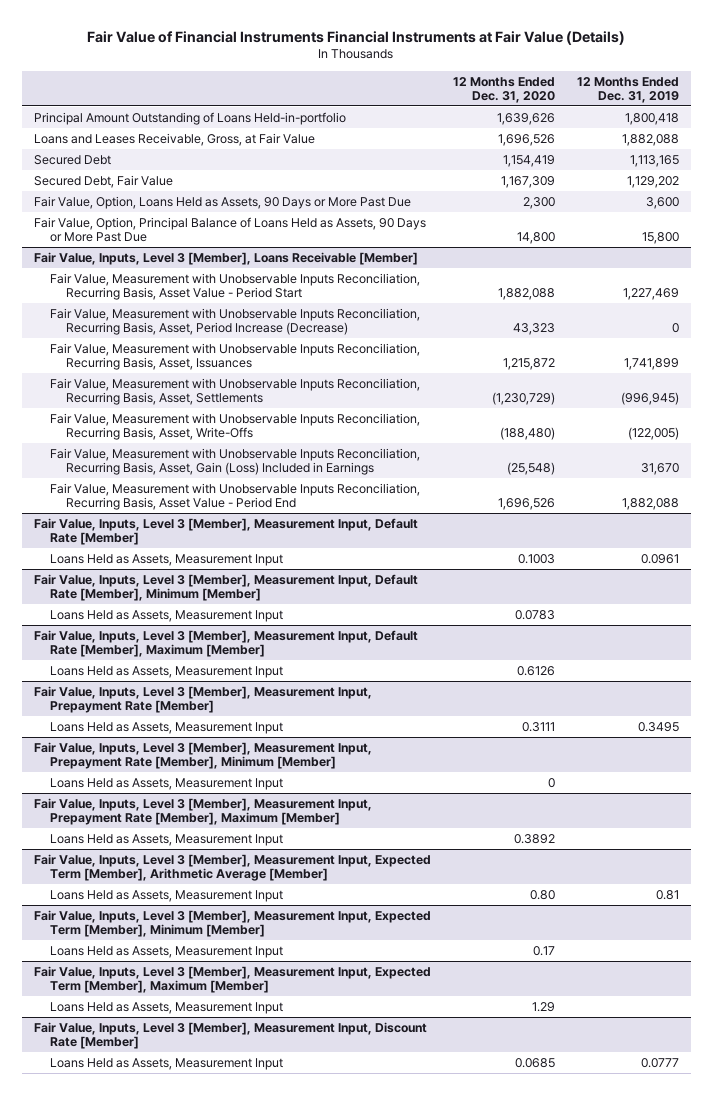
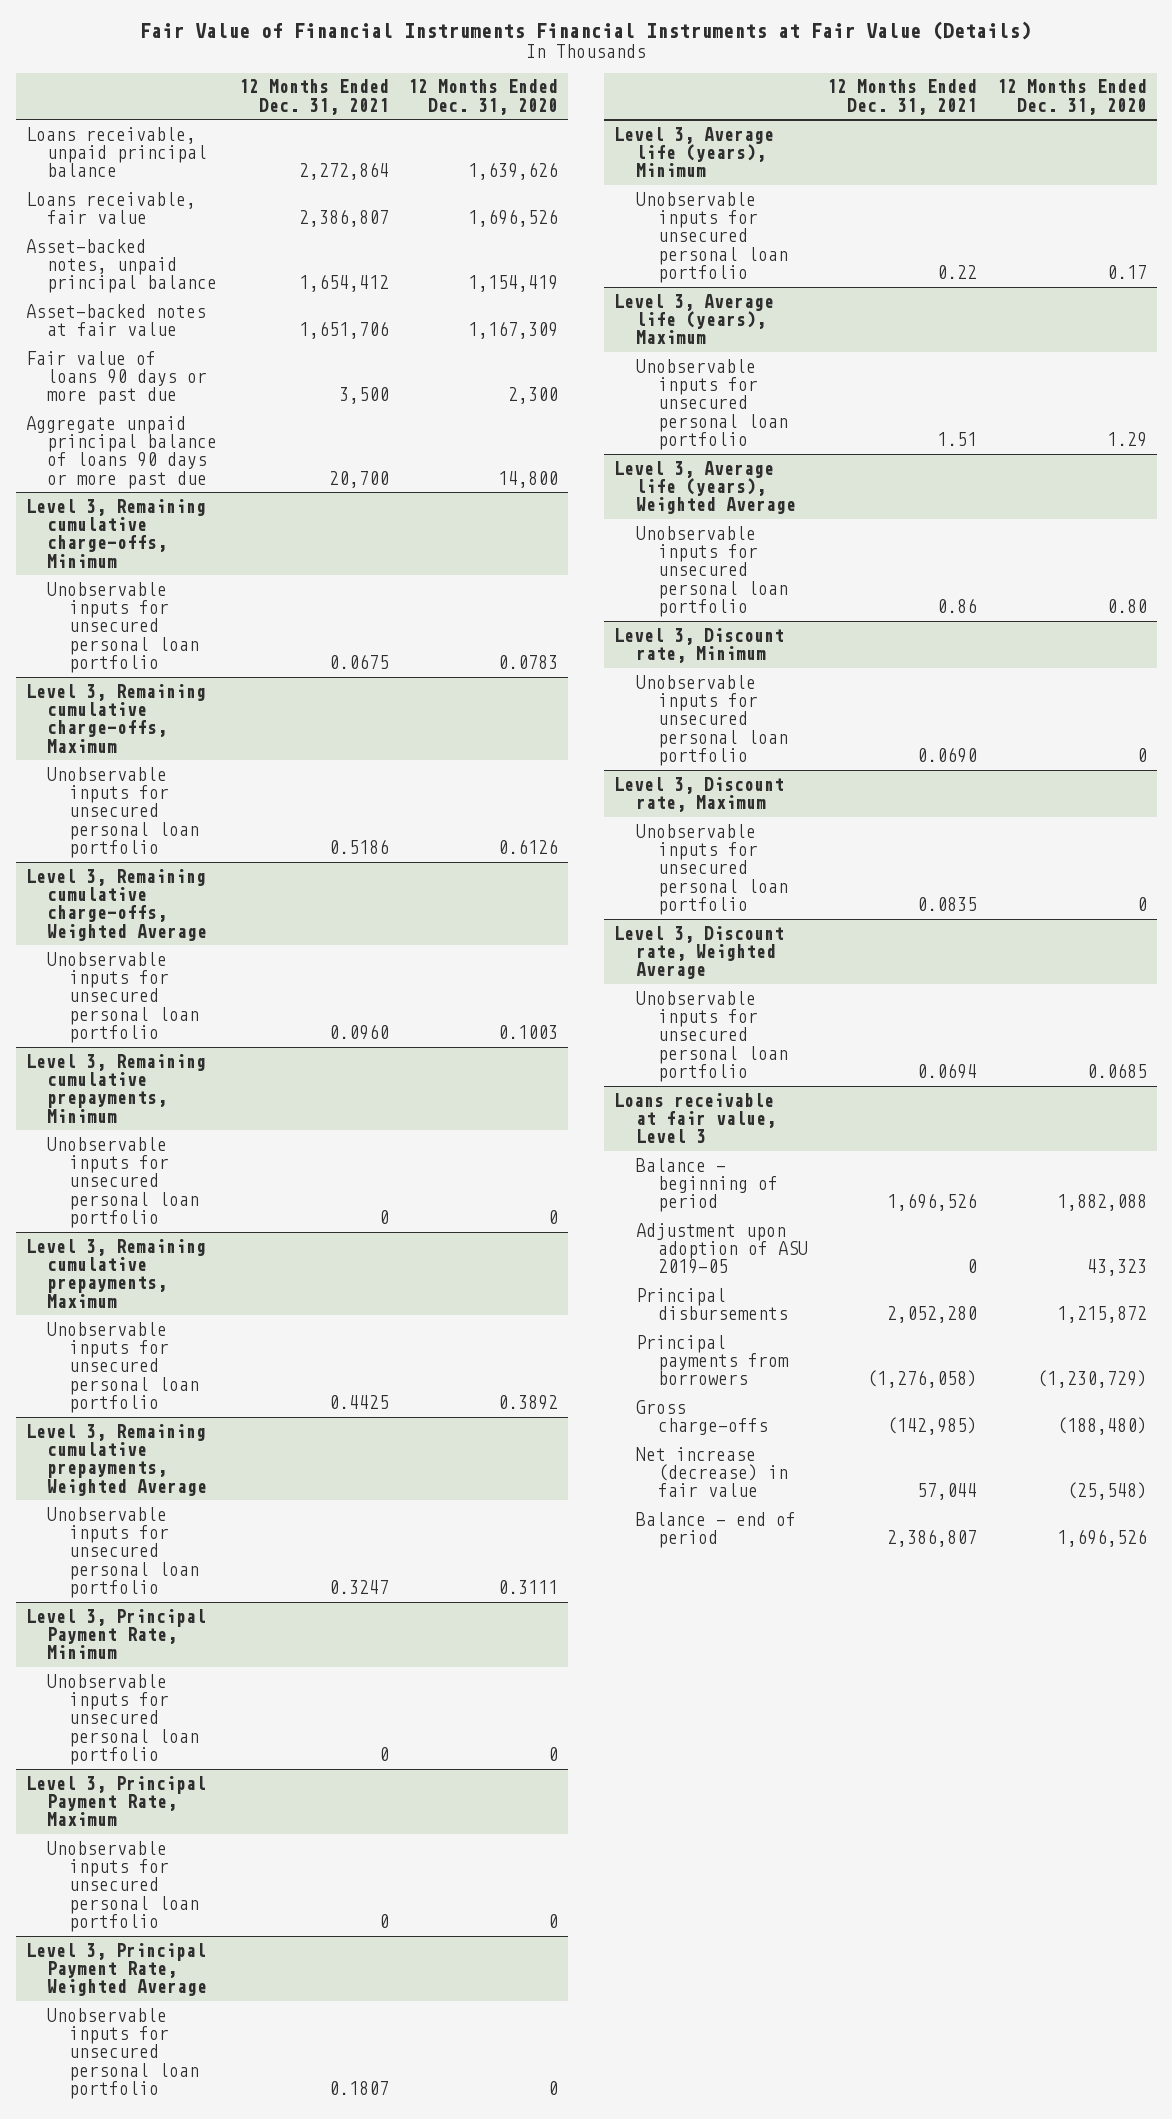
- | 12 Months Ended Dec. 31, 2020 | 12 Months Ended Dec. 31, 2019
+ | 12 Months Ended Dec. 31, 2021 | 12 Months Ended Dec. 31, 2020
- Principal Amount Outstanding of Loans Held-in-portfolio | 1,639,626 | 1,800,418
- Loans and Leases Receivable, Gross, at Fair Value | 1,696,526 | 1,882,088
- Secured Debt | 1,154,419 | 1,113,165
- Secured Debt, Fair Value | 1,167,309 | 1,129,202
- Fair Value, Option, Loans Held as Assets, 90 Days or More Past Due | 2,300 | 3,600
- Fair Value, Option, Principal Balance of Loans Held as Assets, 90 Days or More Past Due | 14,800 | 15,800
- Fair Value, Inputs, Level 3 [Member], Loans Receivable [Member]
- Fair Value, Measurement with Unobservable Inputs Reconciliation, Recurring Basis, Asset Value - Period Start | 1,882,088 | 1,227,469
- Fair Value, Measurement with Unobservable Inputs Reconciliation, Recurring Basis, Asset, Period Increase (Decrease) | 43,323 | 0
- Fair Value, Measurement with Unobservable Inputs Reconciliation, Recurring Basis, Asset, Issuances | 1,215,872 | 1,741,899
- Fair Value, Measurement with Unobservable Inputs Reconciliation, Recurring Basis, Asset, Settlements | (1,230,729) | (996,945)
- Fair Value, Measurement with Unobservable Inputs Reconciliation, Recurring Basis, Asset, Write-Offs | (188,480) | (122,005)
- Fair Value, Measurement with Unobservable Inputs Reconciliation, Recurring Basis, Asset, Gain (Loss) Included in Earnings | (25,548) | 31,670
- Fair Value, Measurement with Unobservable Inputs Reconciliation, Recurring Basis, Asset Value - Period End | 1,696,526 | 1,882,088
- Fair Value, Inputs, Level 3 [Member], Measurement Input, Default Rate [Member]
- Loans Held as Assets, Measurement Input | 0.1003 | 0.0961
- Fair Value, Inputs, Level 3 [Member], Measurement Input, Default Rate [Member], Minimum [Member]
- Loans Held as Assets, Measurement Input | 0.0783 |
- Fair Value, Inputs, Level 3 [Member], Measurement Input, Default Rate [Member], Maximum [Member]
- Loans Held as Assets, Measurement Input | 0.6126 |
- Fair Value, Inputs, Level 3 [Member], Measurement Input, Prepayment Rate [Member]
- Loans Held as Assets, Measurement Input | 0.3111 | 0.3495
- Fair Value, Inputs, Level 3 [Member], Measurement Input, Prepayment Rate [Member], Minimum [Member]
- Loans Held as Assets, Measurement Input | 0 |
- Fair Value, Inputs, Level 3 [Member], Measurement Input, Prepayment Rate [Member], Maximum [Member]
- Loans Held as Assets, Measurement Input | 0.3892 |
- Fair Value, Inputs, Level 3 [Member], Measurement Input, Expected Term [Member], Arithmetic Average [Member]
- Loans Held as Assets, Measurement Input | 0.80 | 0.81
- Fair Value, Inputs, Level 3 [Member], Measurement Input, Expected Term [Member], Minimum [Member]
- Loans Held as Assets, Measurement Input | 0.17 |
- Fair Value, Inputs, Level 3 [Member], Measurement Input, Expected Term [Member], Maximum [Member]
- Loans Held as Assets, Measurement Input | 1.29 |
- Fair Value, Inputs, Level 3 [Member], Measurement Input, Discount Rate [Member]
- Loans Held as Assets, Measurement Input | 0.0685 | 0.0777
+ Loans receivable, unpaid principal balance | 2,272,864 | 1,639,626
+ Loans receivable, fair value | 2,386,807 | 1,696,526
+ Asset-backed notes, unpaid principal balance | 1,654,412 | 1,154,419
+ Asset-backed notes at fair value | 1,651,706 | 1,167,309
+ Fair value of loans 90 days or more past due | 3,500 | 2,300
+ Aggregate unpaid principal balance of loans 90 days or more past due | 20,700 | 14,800
+ Level 3, Remaining cumulative charge-offs, Minimum
+ Unobservable inputs for unsecured personal loan portfolio | 0.0675 | 0.0783
+ Level 3, Remaining cumulative charge-offs, Maximum
+ Unobservable inputs for unsecured personal loan portfolio | 0.5186 | 0.6126
+ Level 3, Remaining cumulative charge-offs, Weighted Average
+ Unobservable inputs for unsecured personal loan portfolio | 0.0960 | 0.1003
+ Level 3, Remaining cumulative prepayments, Minimum
+ Unobservable inputs for unsecured personal loan portfolio | 0 | 0
+ Level 3, Remaining cumulative prepayments, Maximum
+ Unobservable inputs for unsecured personal loan portfolio | 0.4425 | 0.3892
+ Level 3, Remaining cumulative prepayments, Weighted Average
+ Unobservable inputs for unsecured personal loan portfolio | 0.3247 | 0.3111
+ Level 3, Principal Payment Rate, Minimum
+ Unobservable inputs for unsecured personal loan portfolio | 0 | 0
+ Level 3, Principal Payment Rate, Maximum
+ Unobservable inputs for unsecured personal loan portfolio | 0 | 0
+ Level 3, Principal Payment Rate, Weighted Average
+ Unobservable inputs for unsecured personal loan portfolio | 0.1807 | 0
+ Level 3, Average life (years), Minimum
+ Unobservable inputs for unsecured personal loan portfolio | 0.22 | 0.17
+ Level 3, Average life (years), Maximum
+ Unobservable inputs for unsecured personal loan portfolio | 1.51 | 1.29
+ Level 3, Average life (years), Weighted Average
+ Unobservable inputs for unsecured personal loan portfolio | 0.86 | 0.80
+ Level 3, Discount rate, Minimum
+ Unobservable inputs for unsecured personal loan portfolio | 0.0690 | 0
+ Level 3, Discount rate, Maximum
+ Unobservable inputs for unsecured personal loan portfolio | 0.0835 | 0
+ Level 3, Discount rate, Weighted Average
+ Unobservable inputs for unsecured personal loan portfolio | 0.0694 | 0.0685
+ Loans receivable at fair value, Level 3
+ Balance - beginning of period | 1,696,526 | 1,882,088
+ Adjustment upon adoption of ASU 2019-05 | 0 | 43,323
+ Principal disbursements | 2,052,280 | 1,215,872
+ Principal payments from borrowers | (1,276,058) | (1,230,729)
+ Gross charge-offs | (142,985) | (188,480)
+ Net increase (decrease) in fair value | 57,044 | (25,548)
+ Balance - end of period | 2,386,807 | 1,696,526

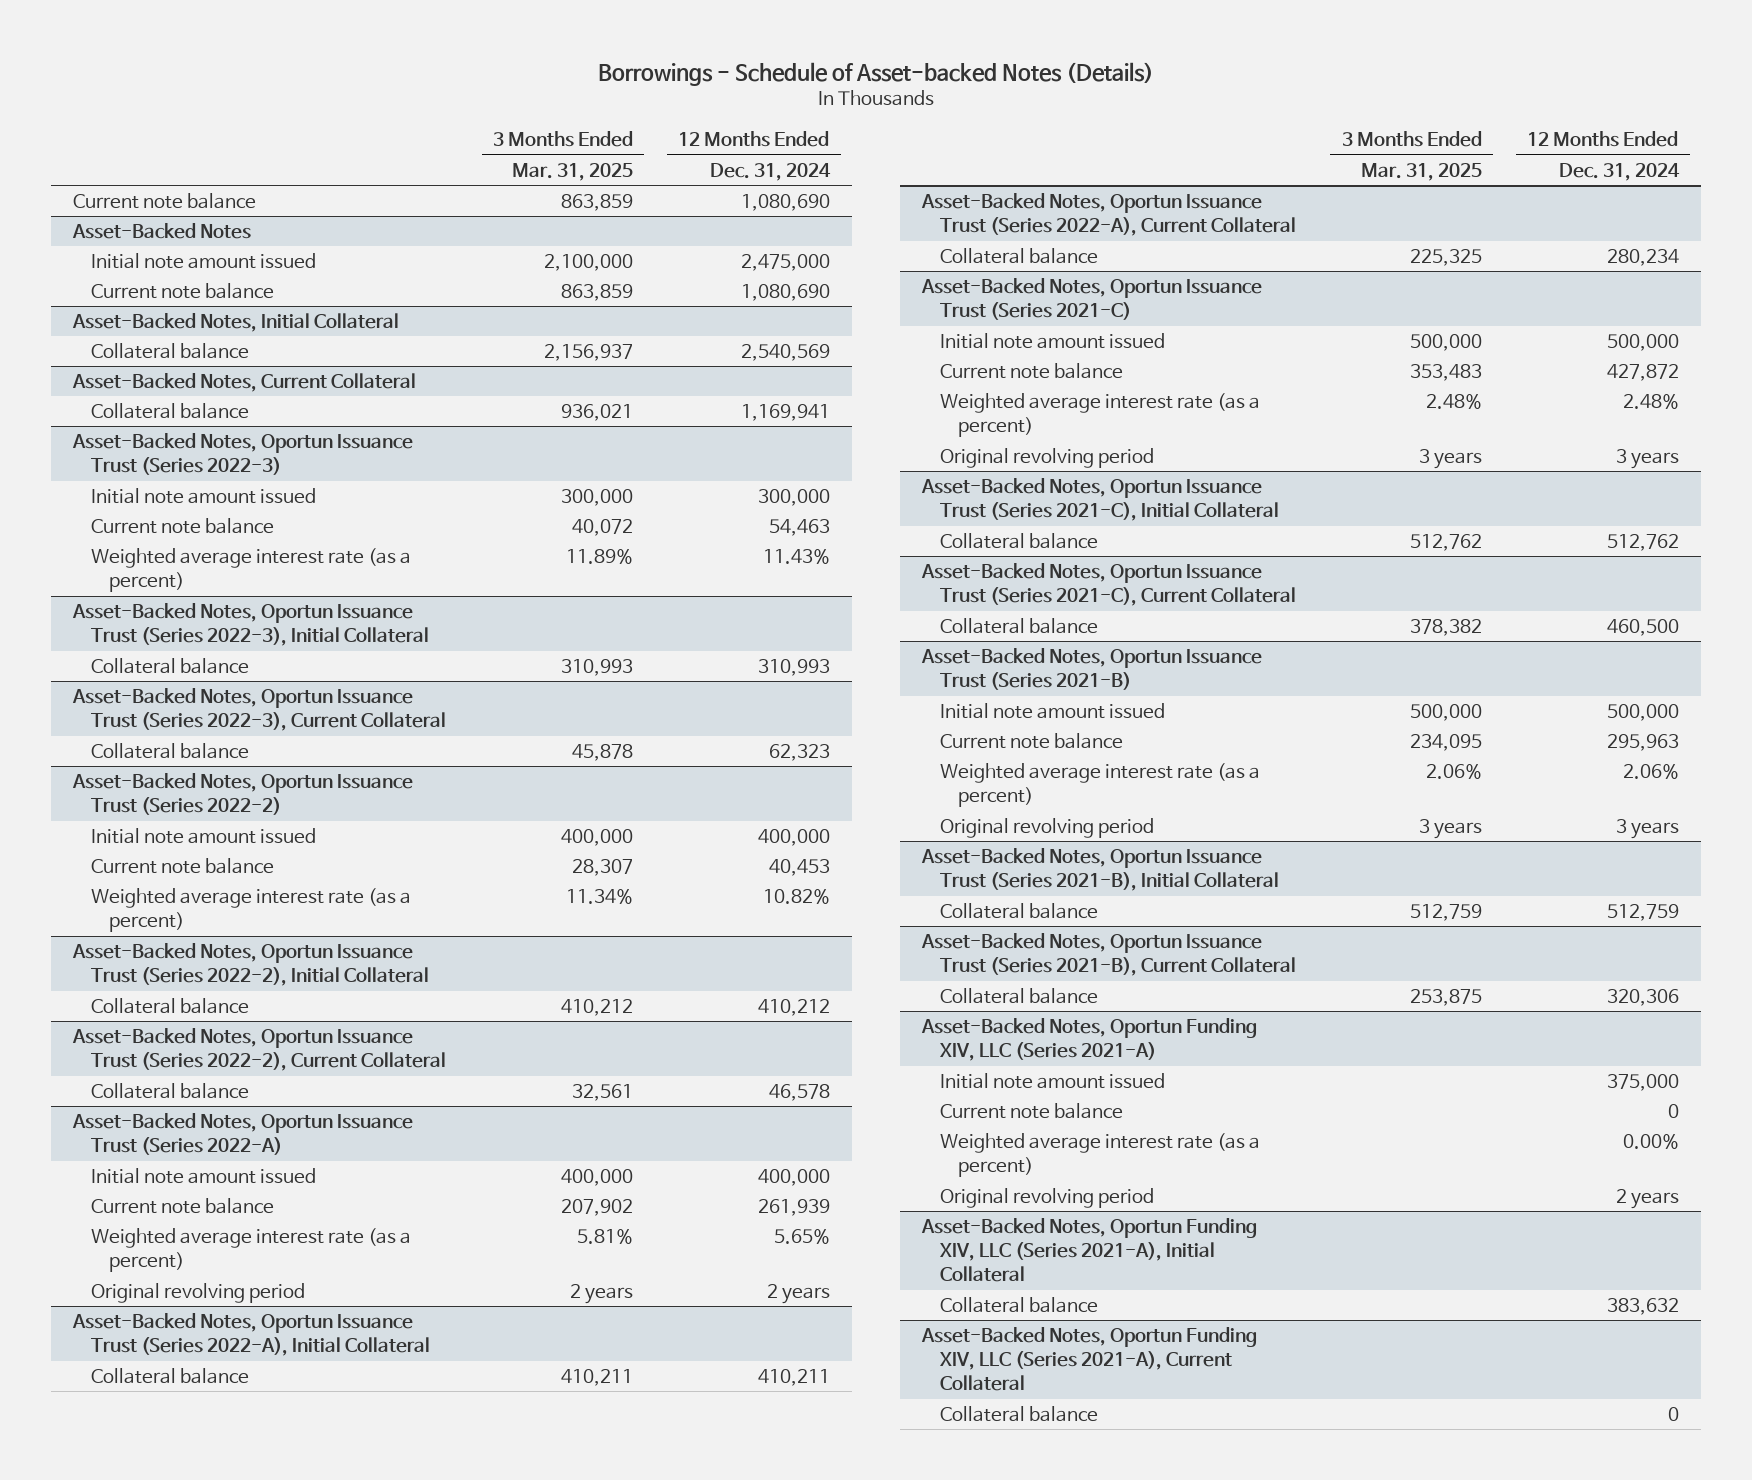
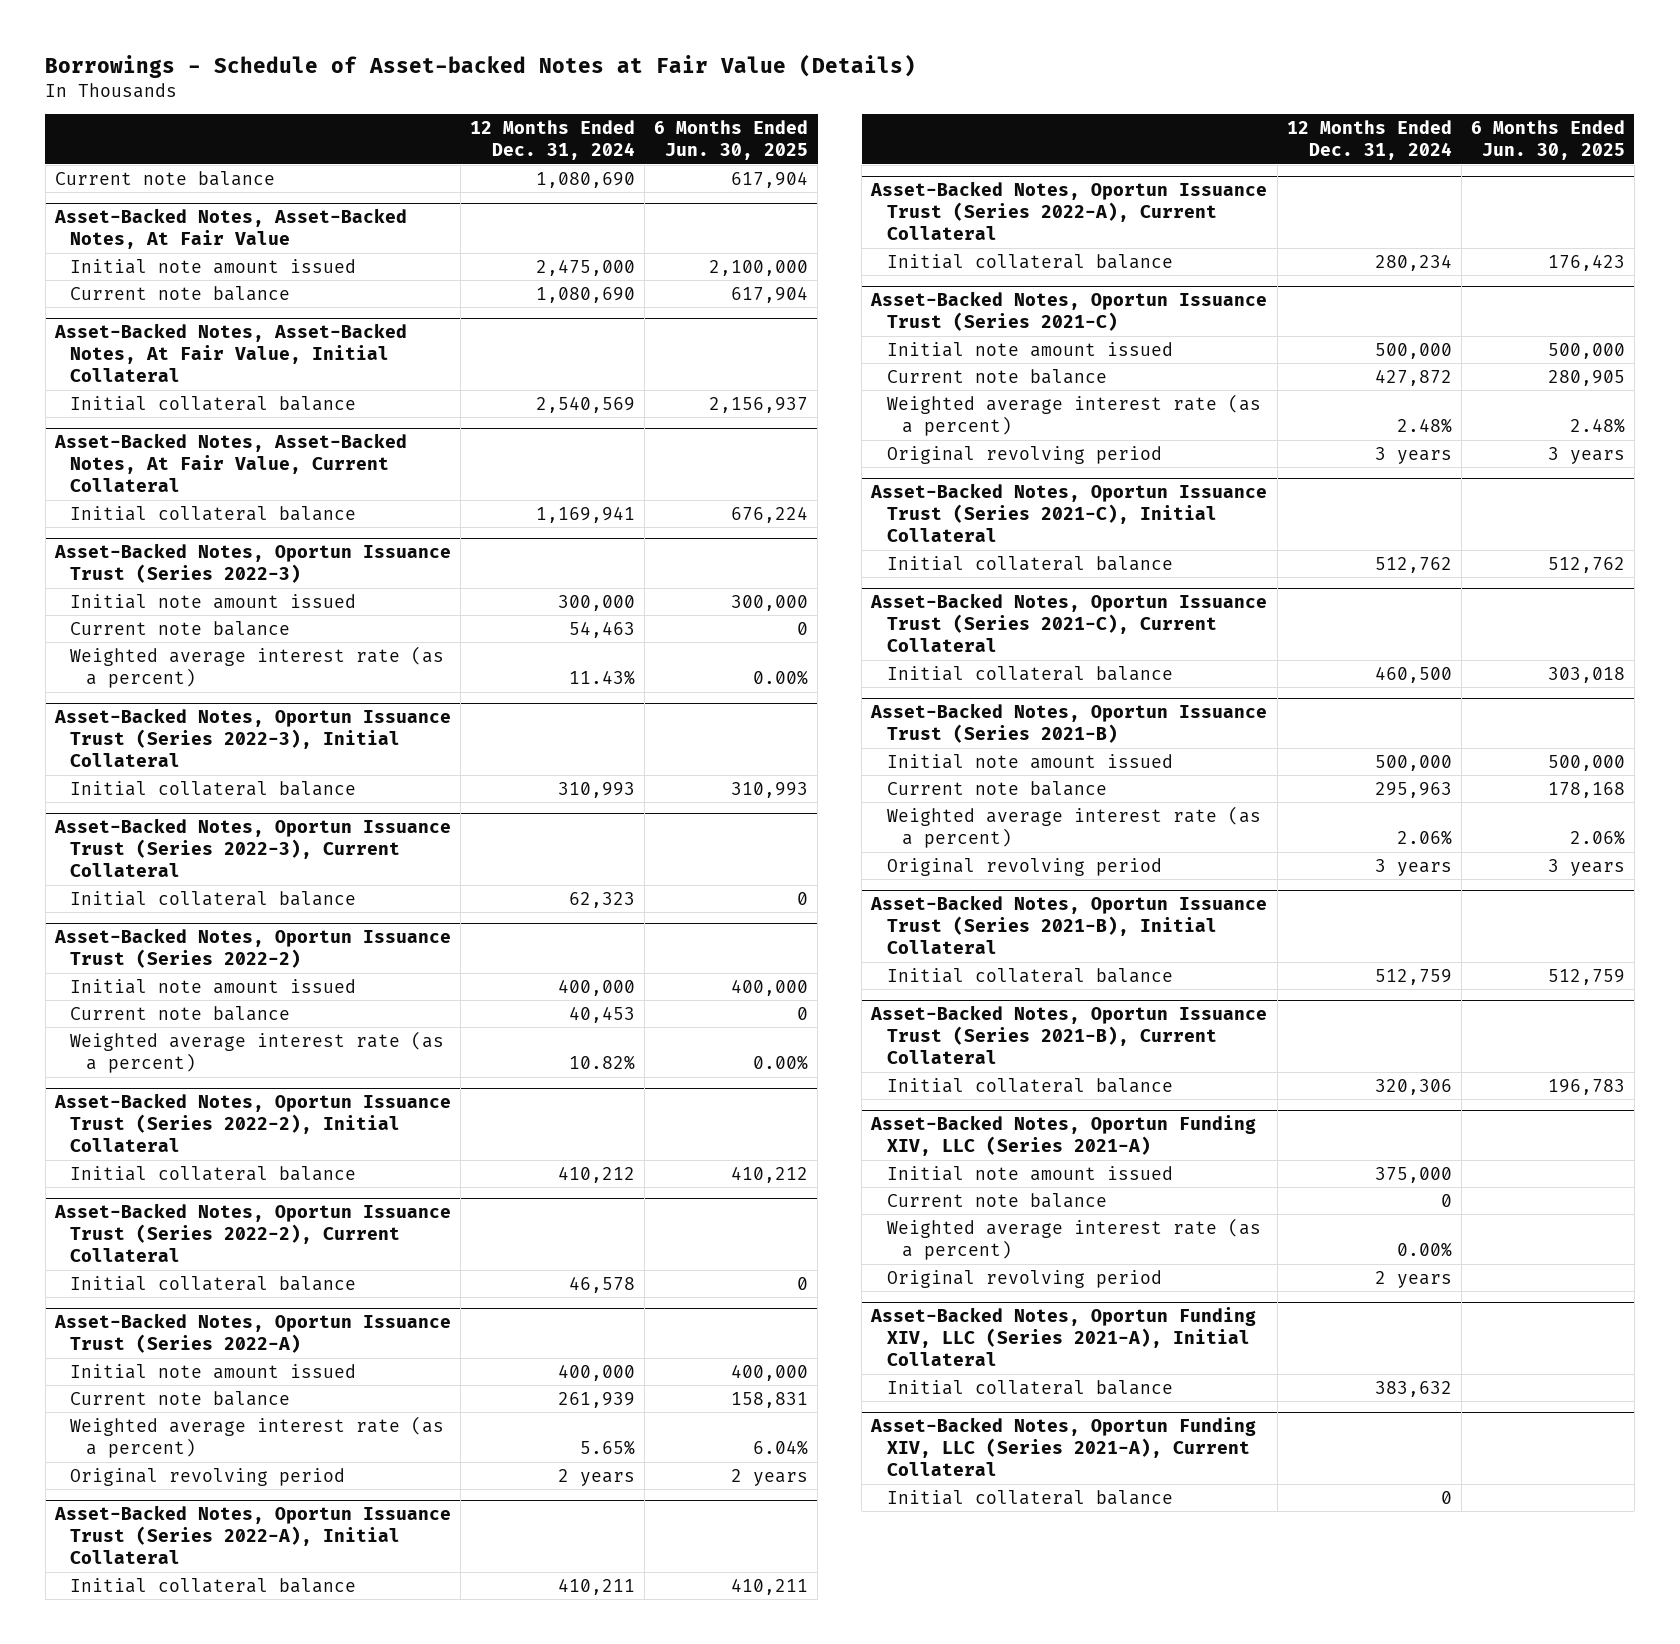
- Borrowings - Schedule of Asset-backed Notes (Details)
+ Borrowings - Schedule of Asset-backed Notes at Fair Value (Details)
- | 3 Months Ended Mar. 31, 2025 | 12 Months Ended Dec. 31, 2024
+ | 12 Months Ended Dec. 31, 2024 | 6 Months Ended Jun. 30, 2025
- Asset-Backed Notes
+ Asset-Backed Notes, Asset-Backed Notes, At Fair Value
- Asset-Backed Notes, Initial Collateral
- Collateral balance | 2,156,937 | 2,540,569
- Asset-Backed Notes, Current Collateral
- Collateral balance | 936,021 | 1,169,941
+ Asset-Backed Notes, Asset-Backed Notes, At Fair Value, Initial Collateral
+ Initial collateral balance | 2,540,569 | 2,156,937
+ Asset-Backed Notes, Asset-Backed Notes, At Fair Value, Current Collateral
+ Initial collateral balance | 1,169,941 | 676,224
@ Asset-Backed Notes, Oportun Issuance Trust (Series 2022-3), Initial Collateral
- Collateral balance | 310,993 | 310,993
+ Initial collateral balance | 310,993 | 310,993
@ Asset-Backed Notes, Oportun Issuance Trust (Series 2022-3), Current Collateral
- Collateral balance | 45,878 | 62,323
+ Initial collateral balance | 62,323 | 0
@ Asset-Backed Notes, Oportun Issuance Trust (Series 2022-2), Initial Collateral
- Collateral balance | 410,212 | 410,212
+ Initial collateral balance | 410,212 | 410,212
@ Asset-Backed Notes, Oportun Issuance Trust (Series 2022-2), Current Collateral
- Collateral balance | 32,561 | 46,578
+ Initial collateral balance | 46,578 | 0
@ Asset-Backed Notes, Oportun Issuance Trust (Series 2022-A), Initial Collateral
- Collateral balance | 410,211 | 410,211
+ Initial collateral balance | 410,211 | 410,211
@ Asset-Backed Notes, Oportun Issuance Trust (Series 2022-A), Current Collateral
- Collateral balance | 225,325 | 280,234
+ Initial collateral balance | 280,234 | 176,423
@ Asset-Backed Notes, Oportun Issuance Trust (Series 2021-C), Initial Collateral
- Collateral balance | 512,762 | 512,762
+ Initial collateral balance | 512,762 | 512,762
@ Asset-Backed Notes, Oportun Issuance Trust (Series 2021-C), Current Collateral
- Collateral balance | 378,382 | 460,500
+ Initial collateral balance | 460,500 | 303,018
@ Asset-Backed Notes, Oportun Issuance Trust (Series 2021-B), Initial Collateral
- Collateral balance | 512,759 | 512,759
+ Initial collateral balance | 512,759 | 512,759
@ Asset-Backed Notes, Oportun Issuance Trust (Series 2021-B), Current Collateral
- Collateral balance | 253,875 | 320,306
+ Initial collateral balance | 320,306 | 196,783
@ Asset-Backed Notes, Oportun Funding XIV, LLC (Series 2021-A), Initial Collateral
- Collateral balance | | 383,632
+ Initial collateral balance | 383,632 |
@ Asset-Backed Notes, Oportun Funding XIV, LLC (Series 2021-A), Current Collateral
- Collateral balance | | 0
+ Initial collateral balance | 0 |

